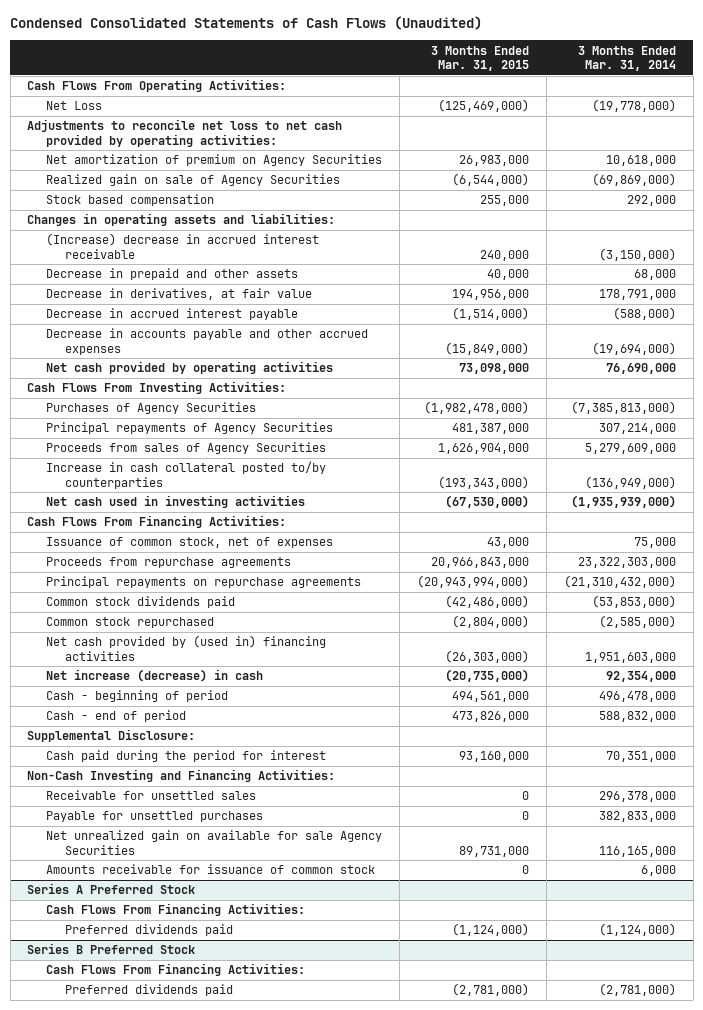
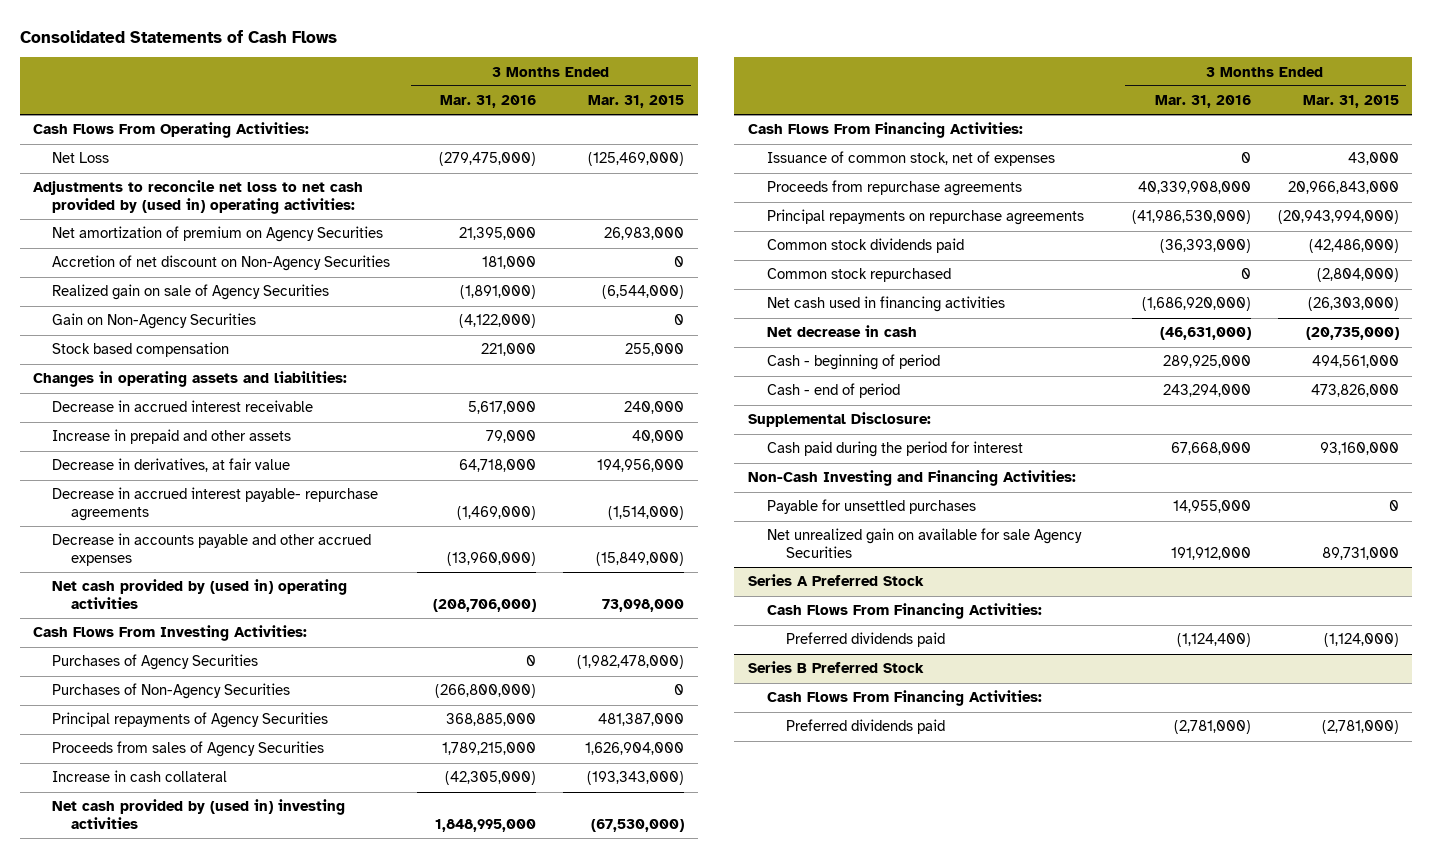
- Condensed Consolidated Statements of Cash Flows (Unaudited)
+ Consolidated Statements of Cash Flows
- | 3 Months Ended Mar. 31, 2015 | 3 Months Ended Mar. 31, 2014
+ | 3 Months Ended Mar. 31, 2016 | 3 Months Ended Mar. 31, 2015
- Adjustments to reconcile net loss to net cash provided by operating activities:
+ Adjustments to reconcile net loss to net cash provided by (used in) operating activities:
+ Accretion of net discount on Non-Agency Securities | 181,000 | 0
+ Gain on Non-Agency Securities | (4,122,000) | 0
- (Increase) decrease in accrued interest receivable | 240,000 | (3,150,000)
- Decrease in prepaid and other assets | 40,000 | 68,000
+ Decrease in accrued interest receivable | 5,617,000 | 240,000
+ Increase in prepaid and other assets | 79,000 | 40,000
- Decrease in accrued interest payable | (1,514,000) | (588,000)
+ Decrease in accrued interest payable- repurchase agreements | (1,469,000) | (1,514,000)
- Net cash provided by operating activities | 73,098,000 | 76,690,000
+ Net cash provided by (used in) operating activities | (208,706,000) | 73,098,000
+ Purchases of Non-Agency Securities | (266,800,000) | 0
- Increase in cash collateral posted to/by counterparties | (193,343,000) | (136,949,000)
- Net cash used in investing activities | (67,530,000) | (1,935,939,000)
+ Increase in cash collateral | (42,305,000) | (193,343,000)
+ Net cash provided by (used in) investing activities | 1,848,995,000 | (67,530,000)
- Net cash provided by (used in) financing activities | (26,303,000) | 1,951,603,000
- Net increase (decrease) in cash | (20,735,000) | 92,354,000
+ Net cash used in financing activities | (1,686,920,000) | (26,303,000)
+ Net decrease in cash | (46,631,000) | (20,735,000)
- Receivable for unsettled sales | 0 | 296,378,000
- Amounts receivable for issuance of common stock | 0 | 6,000

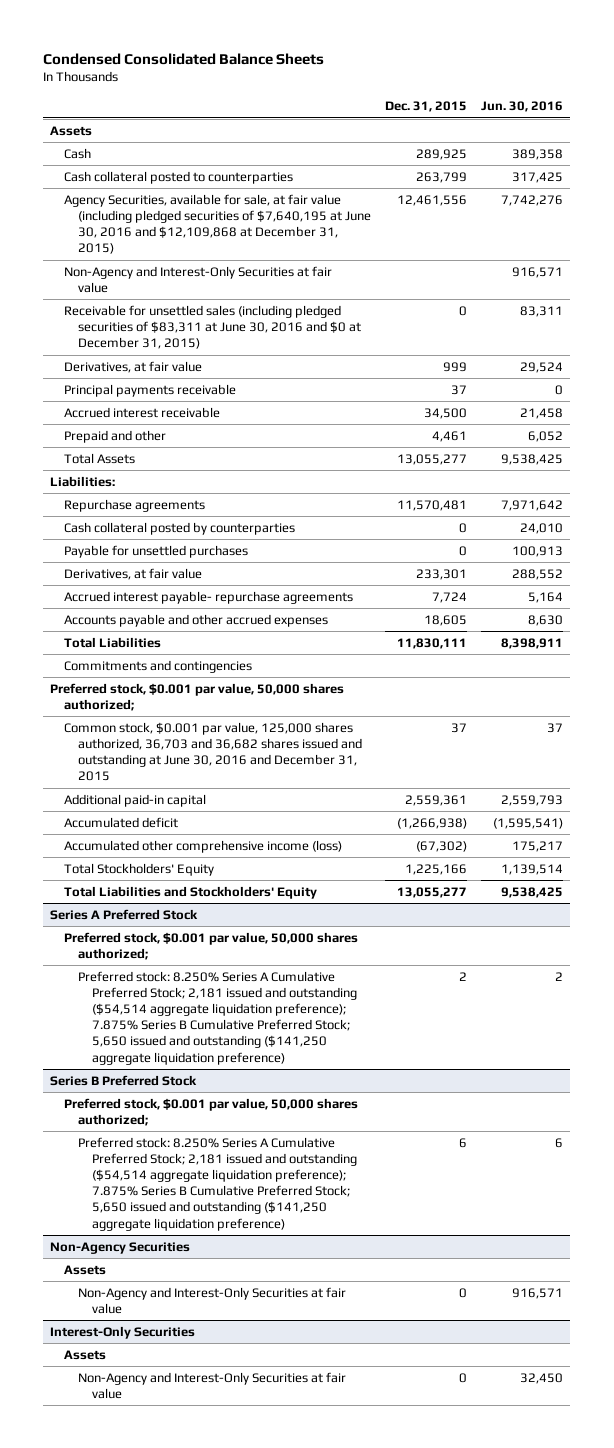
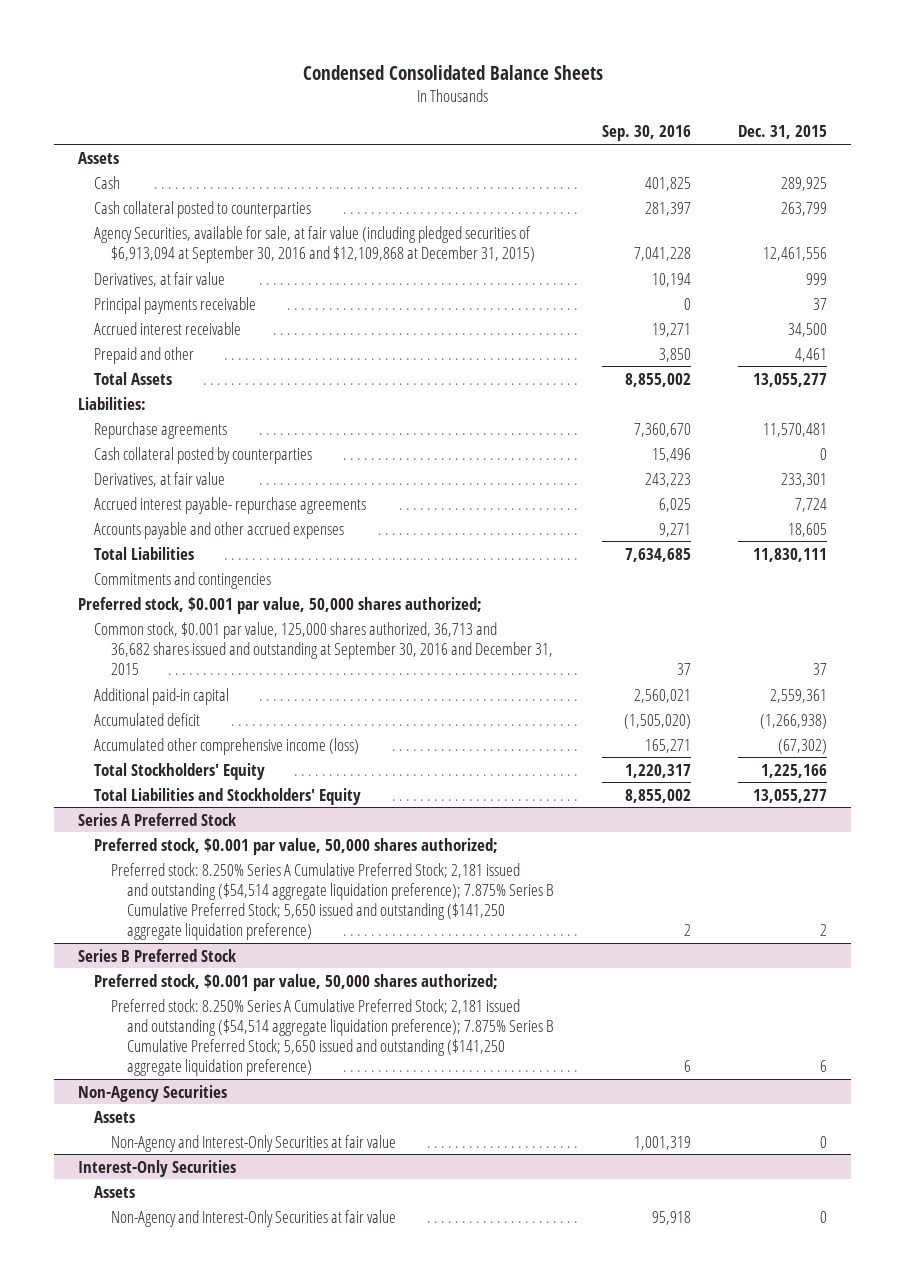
- | Dec. 31, 2015 | Jun. 30, 2016
+ | Sep. 30, 2016 | Dec. 31, 2015
- Agency Securities, available for sale, at fair value (including pledged securities of $7,640,195 at June 30, 2016 and $12,109,868 at December 31, 2015) | 12,461,556 | 7,742,276
- Non-Agency and Interest-Only Securities at fair value | | 916,571
- Receivable for unsettled sales (including pledged securities of $83,311 at June 30, 2016 and $0 at December 31, 2015) | 0 | 83,311
+ Agency Securities, available for sale, at fair value (including pledged securities of $6,913,094 at September 30, 2016 and $12,109,868 at December 31, 2015) | 7,041,228 | 12,461,556
- Payable for unsettled purchases | 0 | 100,913
- Common stock, $0.001 par value, 125,000 shares authorized, 36,703 and 36,682 shares issued and outstanding at June 30, 2016 and December 31, 2015 | 37 | 37
+ Common stock, $0.001 par value, 125,000 shares authorized, 36,713 and 36,682 shares issued and outstanding at September 30, 2016 and December 31, 2015 | 37 | 37

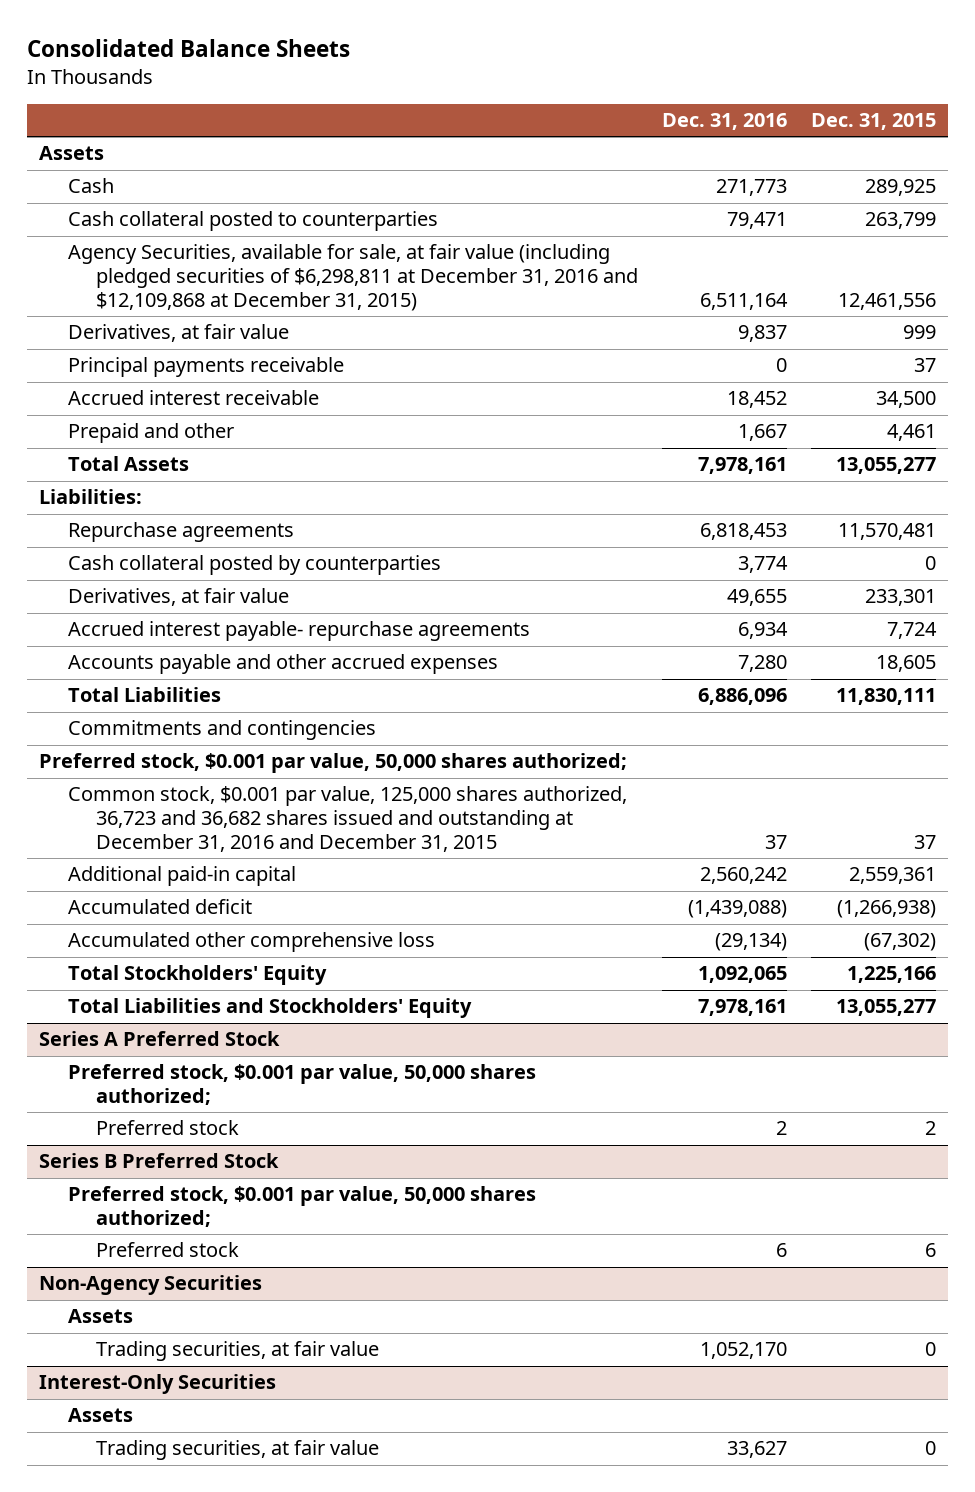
- Condensed Consolidated Balance Sheets
+ Consolidated Balance Sheets
- | Sep. 30, 2016 | Dec. 31, 2015
+ | Dec. 31, 2016 | Dec. 31, 2015
- Agency Securities, available for sale, at fair value (including pledged securities of $6,913,094 at September 30, 2016 and $12,109,868 at December 31, 2015) | 7,041,228 | 12,461,556
+ Agency Securities, available for sale, at fair value (including pledged securities of $6,298,811 at December 31, 2016 and $12,109,868 at December 31, 2015) | 6,511,164 | 12,461,556
- Common stock, $0.001 par value, 125,000 shares authorized, 36,713 and 36,682 shares issued and outstanding at September 30, 2016 and December 31, 2015 | 37 | 37
+ Common stock, $0.001 par value, 125,000 shares authorized, 36,723 and 36,682 shares issued and outstanding at December 31, 2016 and December 31, 2015 | 37 | 37
- Accumulated other comprehensive income (loss) | 165,271 | (67,302)
+ Accumulated other comprehensive loss | (29,134) | (67,302)
@ Series A Preferred Stock
- Preferred stock: 8.250% Series A Cumulative Preferred Stock; 2,181 issued and outstanding ($54,514 aggregate liquidation preference); 7.875% Series B Cumulative Preferred Stock; 5,650 issued and outstanding ($141,250 aggregate liquidation preference) | 2 | 2
+ Preferred stock | 2 | 2
@ Series B Preferred Stock
- Preferred stock: 8.250% Series A Cumulative Preferred Stock; 2,181 issued and outstanding ($54,514 aggregate liquidation preference); 7.875% Series B Cumulative Preferred Stock; 5,650 issued and outstanding ($141,250 aggregate liquidation preference) | 6 | 6
+ Preferred stock | 6 | 6
@ Non-Agency Securities
- Non-Agency and Interest-Only Securities at fair value | 1,001,319 | 0
+ Trading securities, at fair value | 1,052,170 | 0
@ Interest-Only Securities
- Non-Agency and Interest-Only Securities at fair value | 95,918 | 0
+ Trading securities, at fair value | 33,627 | 0

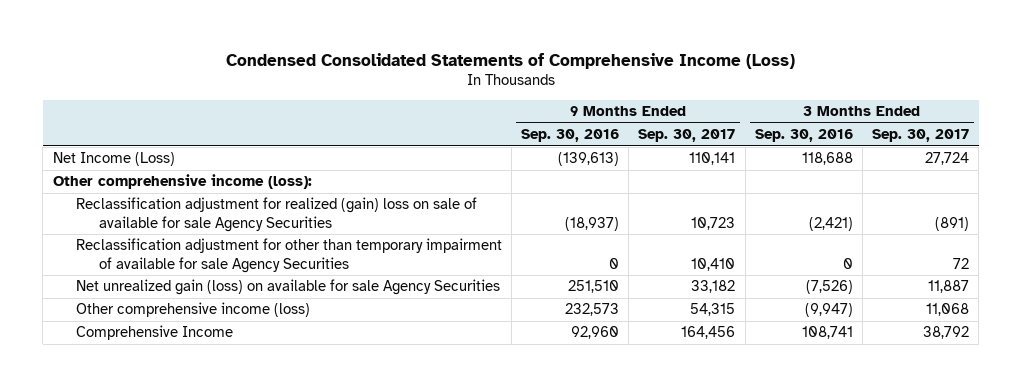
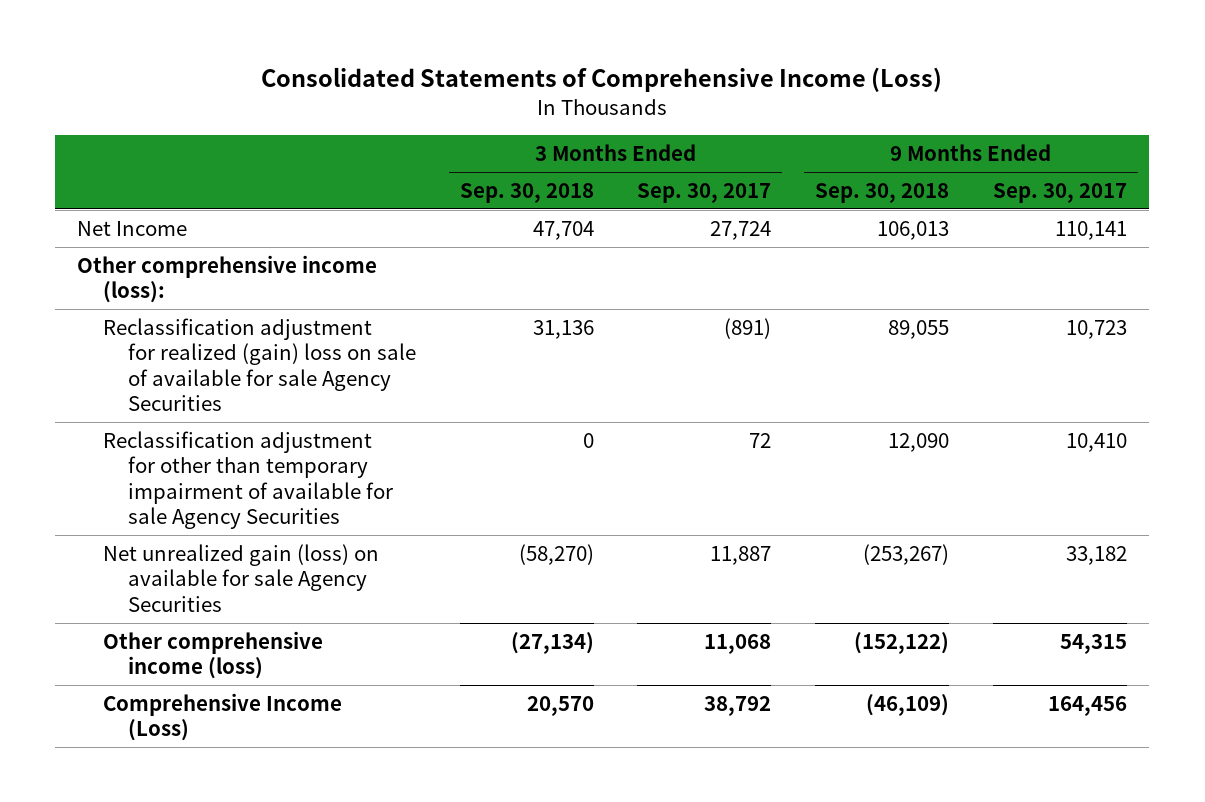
- Condensed Consolidated Statements of Comprehensive Income (Loss)
+ Consolidated Statements of Comprehensive Income (Loss)
- | 9 Months Ended Sep. 30, 2016 | 9 Months Ended Sep. 30, 2017 | 3 Months Ended Sep. 30, 2016 | 3 Months Ended Sep. 30, 2017
+ | 3 Months Ended Sep. 30, 2018 | 3 Months Ended Sep. 30, 2017 | 9 Months Ended Sep. 30, 2018 | 9 Months Ended Sep. 30, 2017
- Net Income (Loss) | (139,613) | 110,141 | 118,688 | 27,724
+ Net Income | 47,704 | 27,724 | 106,013 | 110,141
- Comprehensive Income | 92,960 | 164,456 | 108,741 | 38,792
+ Comprehensive Income (Loss) | 20,570 | 38,792 | (46,109) | 164,456

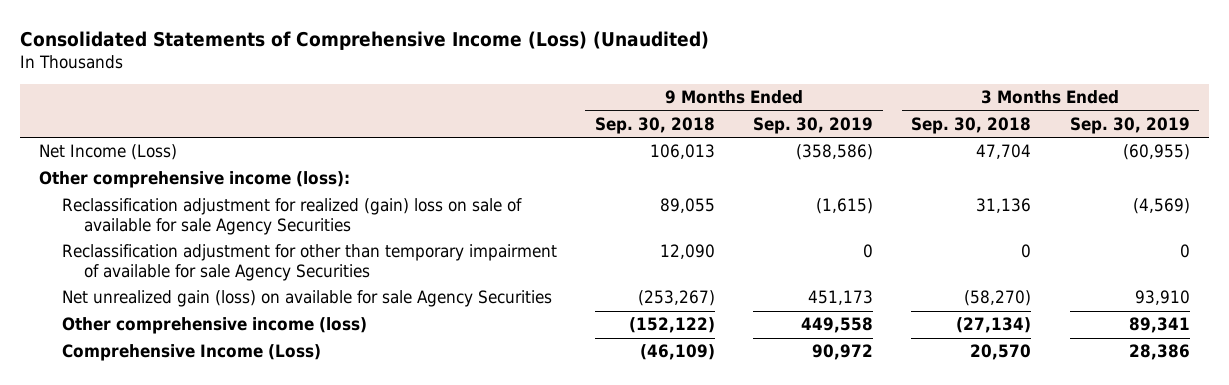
- Consolidated Statements of Comprehensive Income (Loss)
+ Consolidated Statements of Comprehensive Income (Loss) (Unaudited)
- | 3 Months Ended Sep. 30, 2018 | 3 Months Ended Sep. 30, 2017 | 9 Months Ended Sep. 30, 2018 | 9 Months Ended Sep. 30, 2017
+ | 9 Months Ended Sep. 30, 2018 | 9 Months Ended Sep. 30, 2019 | 3 Months Ended Sep. 30, 2018 | 3 Months Ended Sep. 30, 2019
- Net Income | 47,704 | 27,724 | 106,013 | 110,141
+ Net Income (Loss) | 106,013 | (358,586) | 47,704 | (60,955)

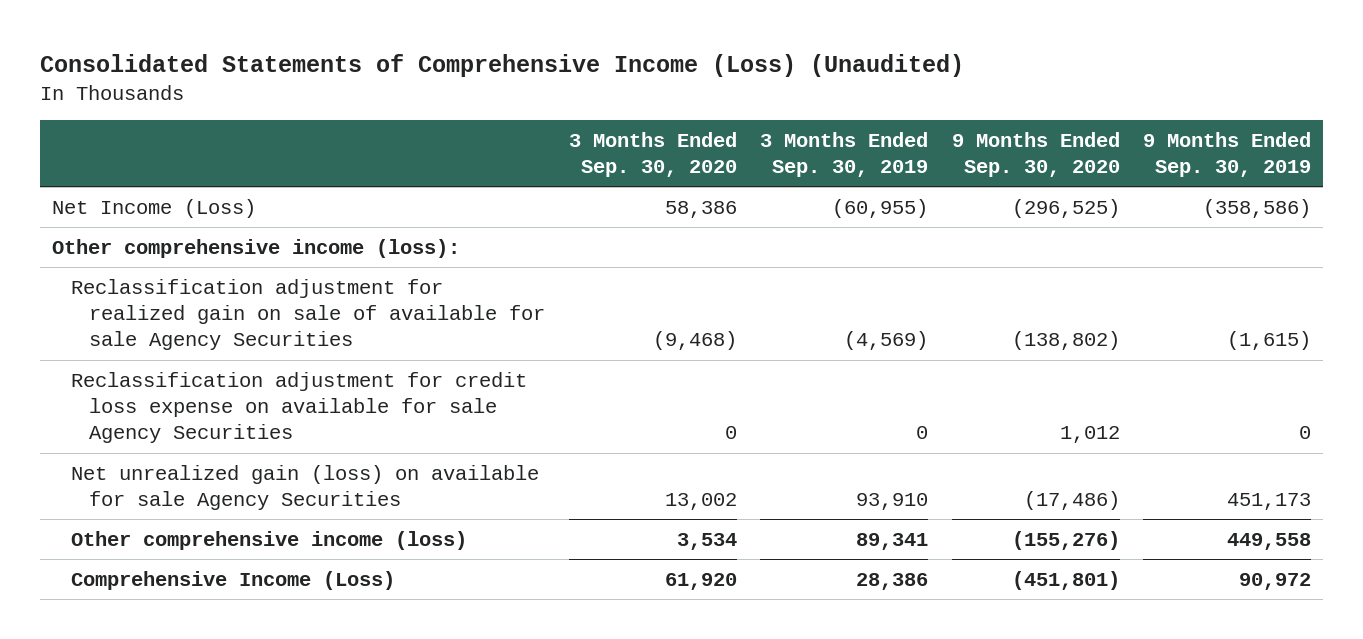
- | 9 Months Ended Sep. 30, 2018 | 9 Months Ended Sep. 30, 2019 | 3 Months Ended Sep. 30, 2018 | 3 Months Ended Sep. 30, 2019
+ | 3 Months Ended Sep. 30, 2020 | 3 Months Ended Sep. 30, 2019 | 9 Months Ended Sep. 30, 2020 | 9 Months Ended Sep. 30, 2019
- Reclassification adjustment for realized (gain) loss on sale of available for sale Agency Securities | 89,055 | (1,615) | 31,136 | (4,569)
- Reclassification adjustment for other than temporary impairment of available for sale Agency Securities | 12,090 | 0 | 0 | 0
+ Reclassification adjustment for realized gain on sale of available for sale Agency Securities | (9,468) | (4,569) | (138,802) | (1,615)
+ Reclassification adjustment for credit loss expense on available for sale Agency Securities | 0 | 0 | 1,012 | 0

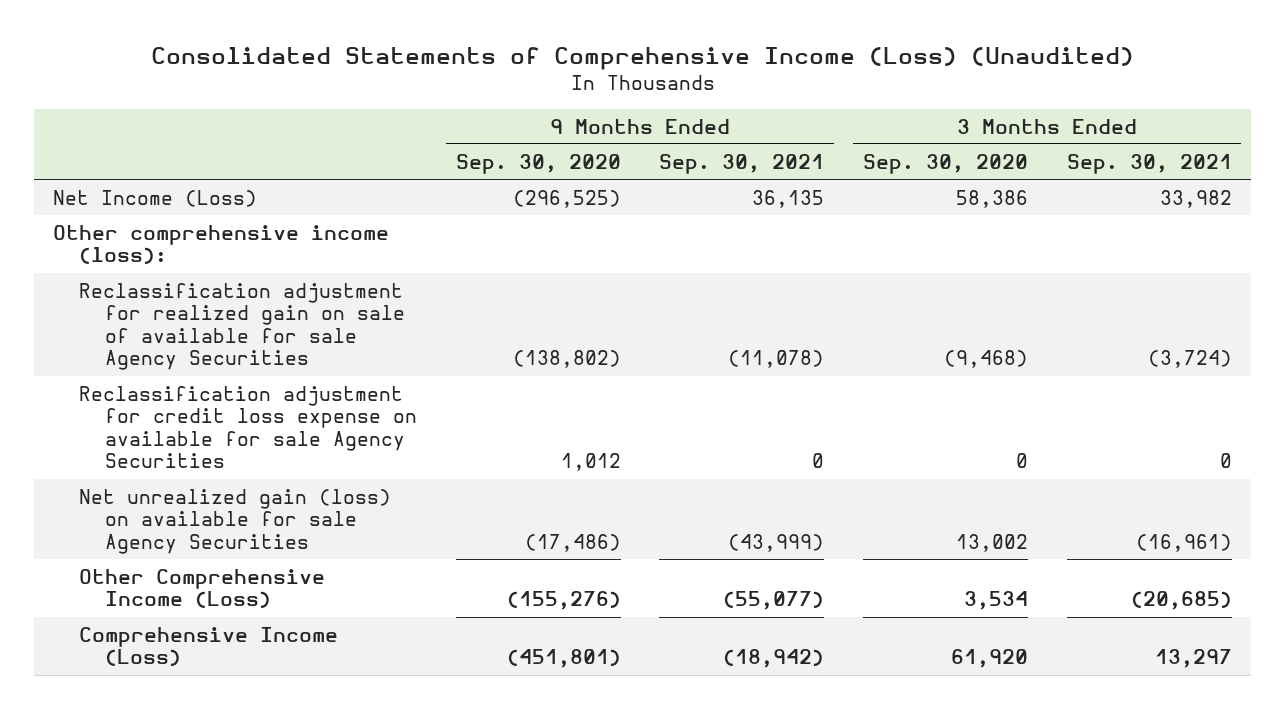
- | 3 Months Ended Sep. 30, 2020 | 3 Months Ended Sep. 30, 2019 | 9 Months Ended Sep. 30, 2020 | 9 Months Ended Sep. 30, 2019
+ | 9 Months Ended Sep. 30, 2020 | 9 Months Ended Sep. 30, 2021 | 3 Months Ended Sep. 30, 2020 | 3 Months Ended Sep. 30, 2021
- Other comprehensive income (loss) | 3,534 | 89,341 | (155,276) | 449,558
+ Other Comprehensive Income (Loss) | (155,276) | (55,077) | 3,534 | (20,685)

